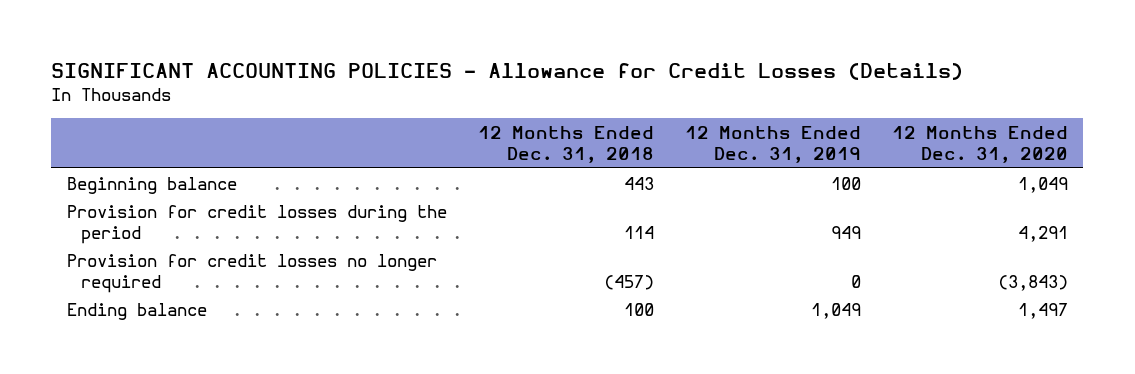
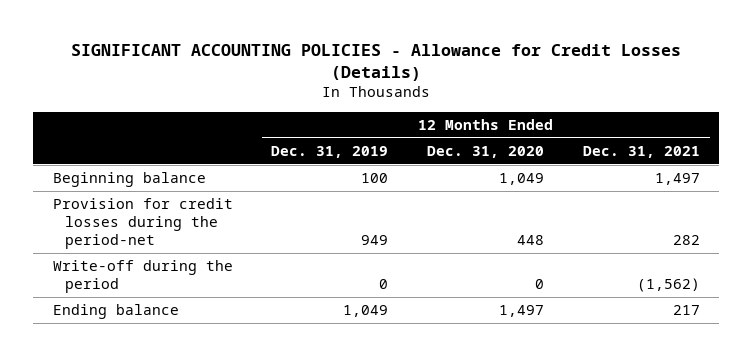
- | 12 Months Ended Dec. 31, 2018 | 12 Months Ended Dec. 31, 2019 | 12 Months Ended Dec. 31, 2020
+ | 12 Months Ended Dec. 31, 2019 | 12 Months Ended Dec. 31, 2020 | 12 Months Ended Dec. 31, 2021
- Provision for credit losses during the period | 114 | 949 | 4,291
- Provision for credit losses no longer required | (457) | 0 | (3,843)
+ Provision for credit losses during the period-net | 949 | 448 | 282
+ Write-off during the period | 0 | 0 | (1,562)

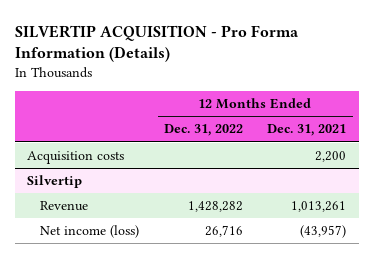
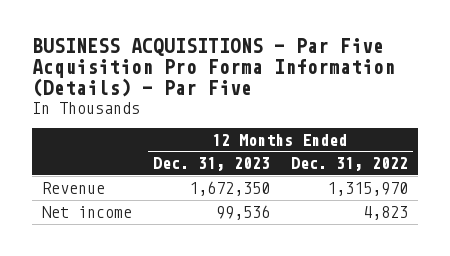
- SILVERTIP ACQUISITION - Pro Forma Information (Details)
+ BUSINESS ACQUISITIONS - Par Five Acquisition Pro Forma Information (Details) - Par Five
- | 12 Months Ended Dec. 31, 2022 | 12 Months Ended Dec. 31, 2021
+ | 12 Months Ended Dec. 31, 2023 | 12 Months Ended Dec. 31, 2022
- Acquisition costs | | 2,200
- Silvertip
- Revenue | 1,428,282 | 1,013,261
- Net income (loss) | 26,716 | (43,957)
+ Revenue | 1,672,350 | 1,315,970
+ Net income | 99,536 | 4,823

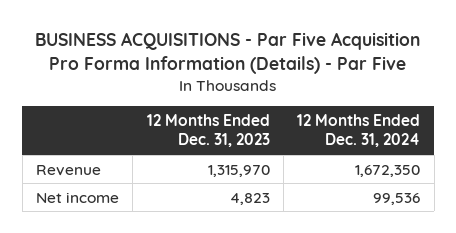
- | 12 Months Ended Dec. 31, 2023 | 12 Months Ended Dec. 31, 2022
+ | 12 Months Ended Dec. 31, 2023 | 12 Months Ended Dec. 31, 2024
- Revenue | 1,672,350 | 1,315,970
- Net income | 99,536 | 4,823
+ Revenue | 1,315,970 | 1,672,350
+ Net income | 4,823 | 99,536

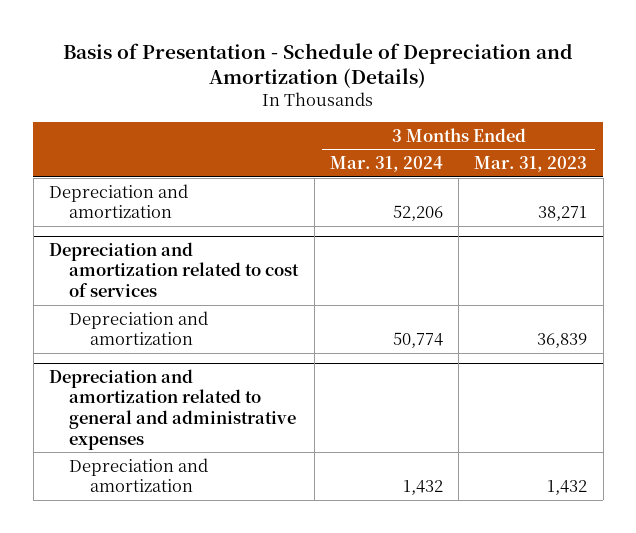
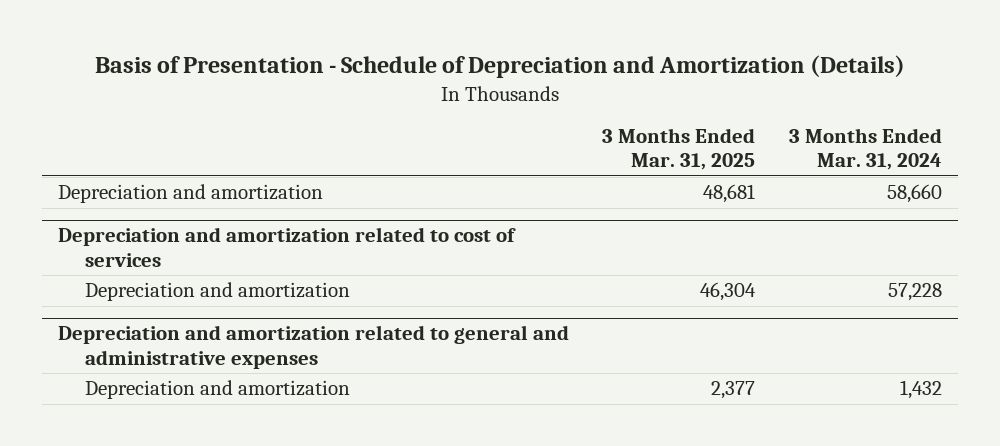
- | 3 Months Ended Mar. 31, 2024 | 3 Months Ended Mar. 31, 2023
+ | 3 Months Ended Mar. 31, 2025 | 3 Months Ended Mar. 31, 2024
- Depreciation and amortization | 52,206 | 38,271
+ Depreciation and amortization | 48,681 | 58,660
@ Depreciation and amortization related to cost of services
- Depreciation and amortization | 50,774 | 36,839
+ Depreciation and amortization | 46,304 | 57,228

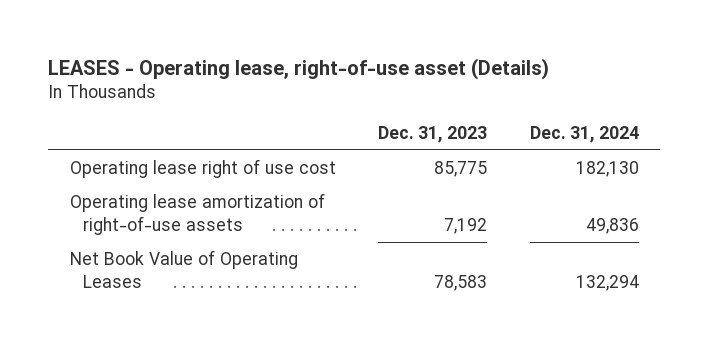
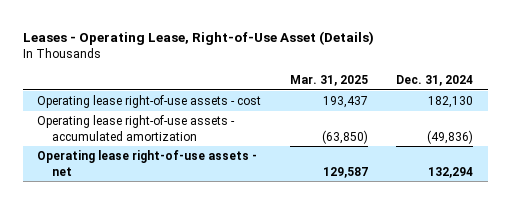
- LEASES - Operating lease, right-of-use asset (Details)
+ Leases - Operating Lease, Right-of-Use Asset (Details)
- | Dec. 31, 2023 | Dec. 31, 2024
+ | Mar. 31, 2025 | Dec. 31, 2024
- Operating lease right of use cost | 85,775 | 182,130
- Operating lease amortization of right-of-use assets | 7,192 | 49,836
- Net Book Value of Operating Leases | 78,583 | 132,294
+ Operating lease right-of-use assets - cost | 193,437 | 182,130
+ Operating lease right-of-use assets - accumulated amortization | (63,850) | (49,836)
+ Operating lease right-of-use assets - net | 129,587 | 132,294

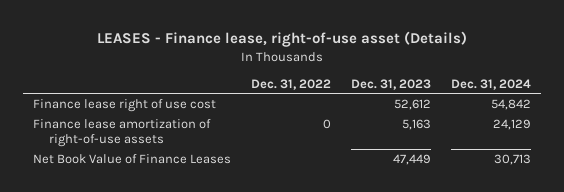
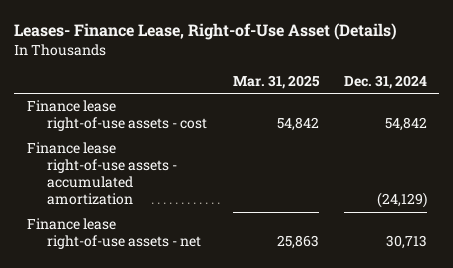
- LEASES - Finance lease, right-of-use asset (Details)
+ Leases- Finance Lease, Right-of-Use Asset (Details)
- | Dec. 31, 2022 | Dec. 31, 2023 | Dec. 31, 2024
+ | Mar. 31, 2025 | Dec. 31, 2024
- Finance lease right of use cost | | 52,612 | 54,842
- Finance lease amortization of right-of-use assets | 0 | 5,163 | 24,129
- Net Book Value of Finance Leases | | 47,449 | 30,713
+ Finance lease right-of-use assets - cost | 54,842 | 54,842
+ Finance lease right-of-use assets - accumulated amortization | | (24,129)
+ Finance lease right-of-use assets - net | 25,863 | 30,713

